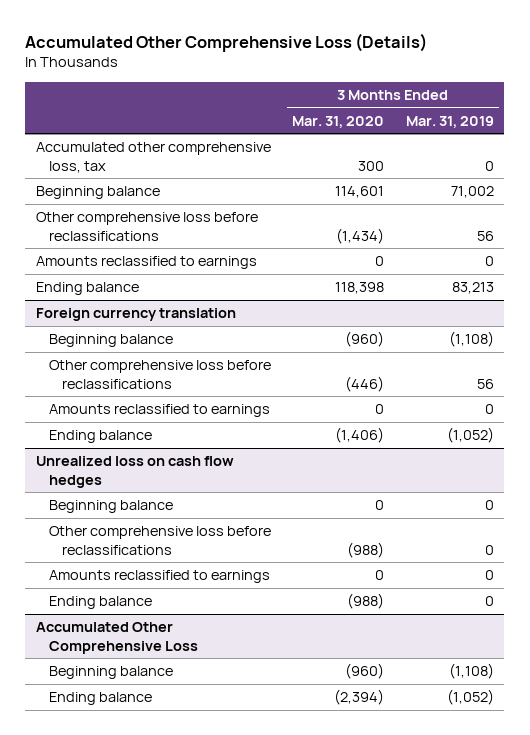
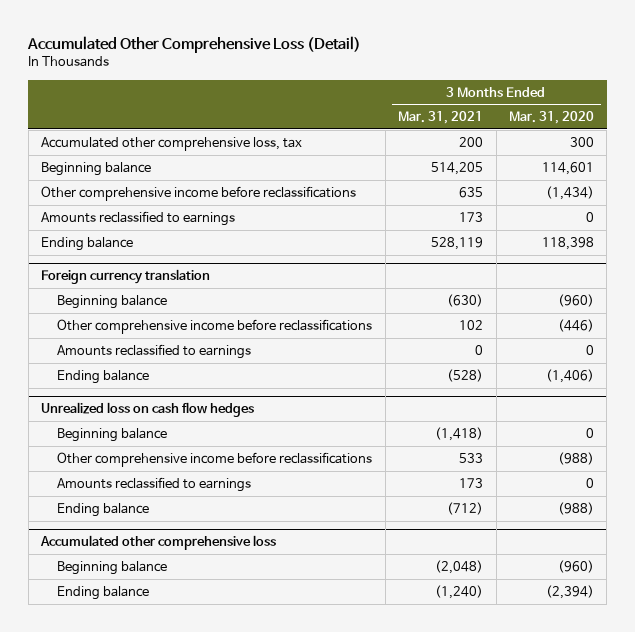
- Accumulated Other Comprehensive Loss (Details)
+ Accumulated Other Comprehensive Loss (Detail)
- | 3 Months Ended Mar. 31, 2020 | 3 Months Ended Mar. 31, 2019
+ | 3 Months Ended Mar. 31, 2021 | 3 Months Ended Mar. 31, 2020
- Other comprehensive loss before reclassifications | (1,434) | 56
+ Other comprehensive income before reclassifications | 635 | (1,434)
@ Foreign currency translation
- Other comprehensive loss before reclassifications | (446) | 56
+ Other comprehensive income before reclassifications | 102 | (446)
@ Unrealized loss on cash flow hedges
- Other comprehensive loss before reclassifications | (988) | 0
+ Other comprehensive income before reclassifications | 533 | (988)
- Accumulated Other Comprehensive Loss
+ Accumulated other comprehensive loss

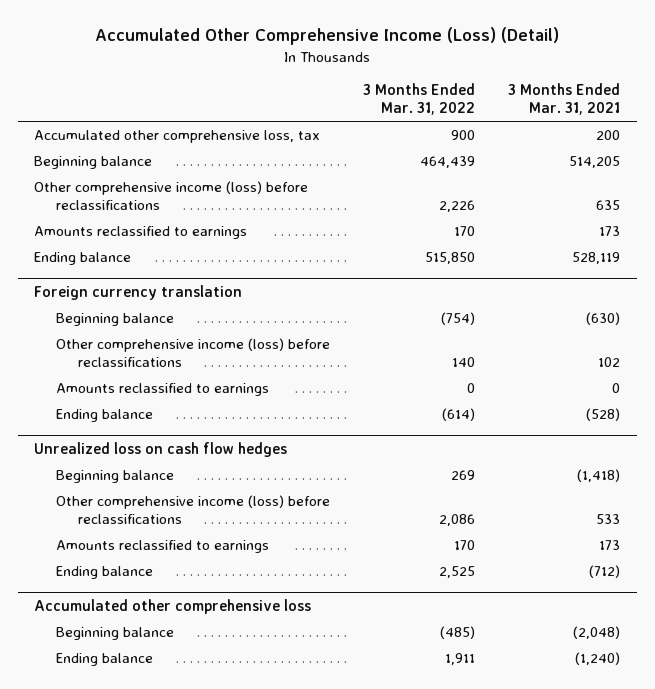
- Accumulated Other Comprehensive Loss (Detail)
+ Accumulated Other Comprehensive Income (Loss) (Detail)
- | 3 Months Ended Mar. 31, 2021 | 3 Months Ended Mar. 31, 2020
+ | 3 Months Ended Mar. 31, 2022 | 3 Months Ended Mar. 31, 2021
- Other comprehensive income before reclassifications | 635 | (1,434)
+ Other comprehensive income (loss) before reclassifications | 2,226 | 635
@ Foreign currency translation
- Other comprehensive income before reclassifications | 102 | (446)
+ Other comprehensive income (loss) before reclassifications | 140 | 102
@ Unrealized loss on cash flow hedges
- Other comprehensive income before reclassifications | 533 | (988)
+ Other comprehensive income (loss) before reclassifications | 2,086 | 533

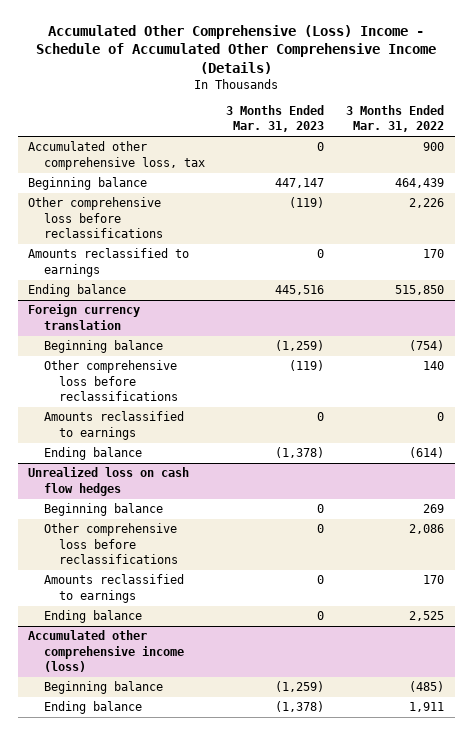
- Accumulated Other Comprehensive Income (Loss) (Detail)
+ Accumulated Other Comprehensive (Loss) Income - Schedule of Accumulated Other Comprehensive Income (Details)
- | 3 Months Ended Mar. 31, 2022 | 3 Months Ended Mar. 31, 2021
+ | 3 Months Ended Mar. 31, 2023 | 3 Months Ended Mar. 31, 2022
- Other comprehensive income (loss) before reclassifications | 2,226 | 635
+ Other comprehensive loss before reclassifications | (119) | 2,226
@ Foreign currency translation
- Other comprehensive income (loss) before reclassifications | 140 | 102
+ Other comprehensive loss before reclassifications | (119) | 140
@ Unrealized loss on cash flow hedges
- Other comprehensive income (loss) before reclassifications | 2,086 | 533
+ Other comprehensive loss before reclassifications | 0 | 2,086
- Accumulated other comprehensive loss
+ Accumulated other comprehensive income (loss)

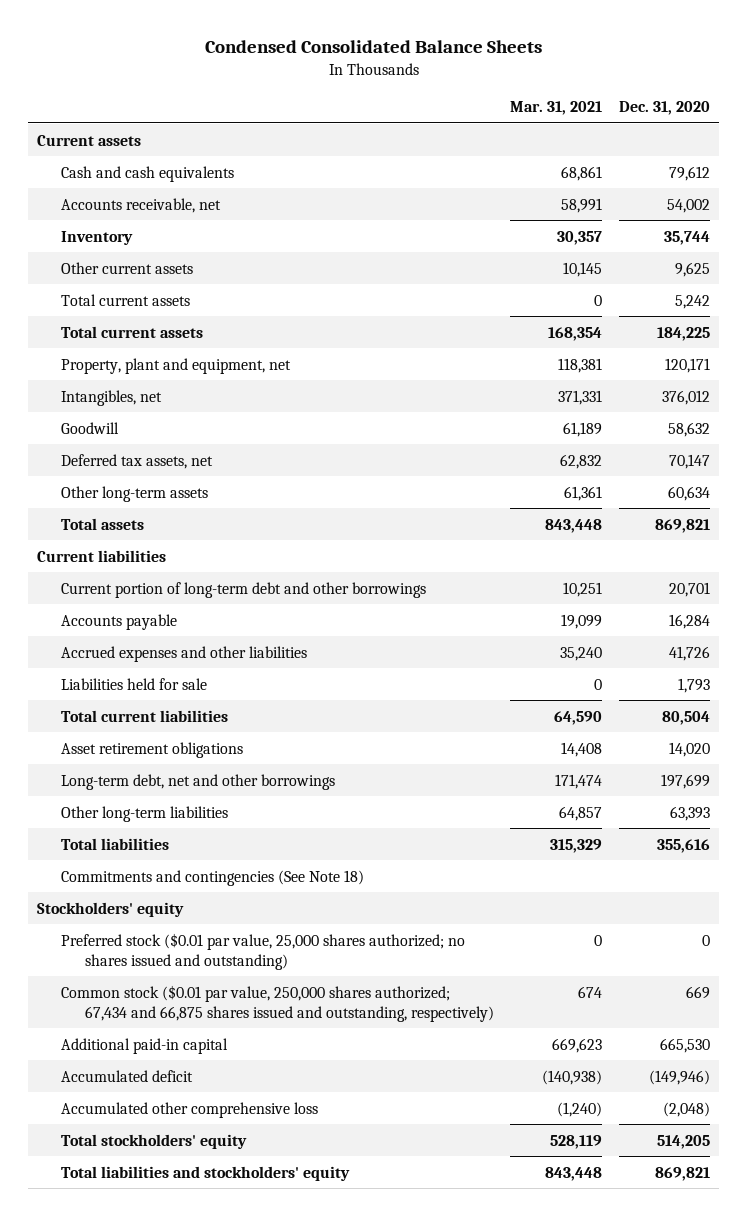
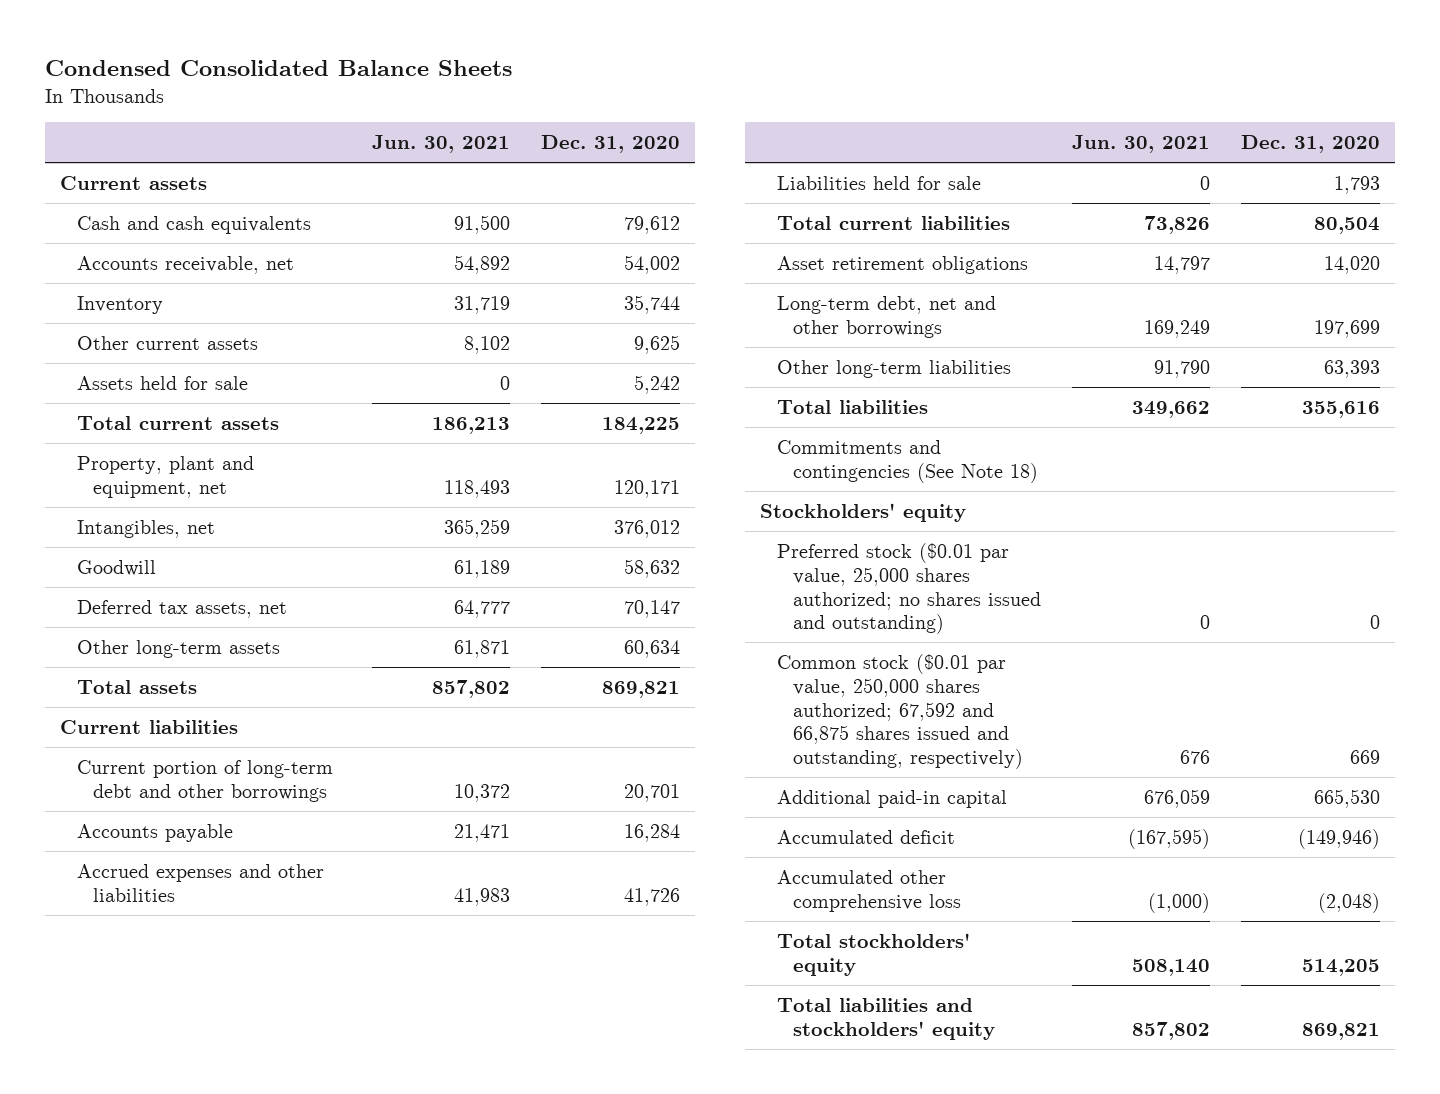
- | Mar. 31, 2021 | Dec. 31, 2020
+ | Jun. 30, 2021 | Dec. 31, 2020
- Total current assets | 0 | 5,242
+ Assets held for sale | 0 | 5,242
- Common stock ($0.01 par value, 250,000 shares authorized; 67,434 and 66,875 shares issued and outstanding, respectively) | 674 | 669
+ Common stock ($0.01 par value, 250,000 shares authorized; 67,592 and 66,875 shares issued and outstanding, respectively) | 676 | 669

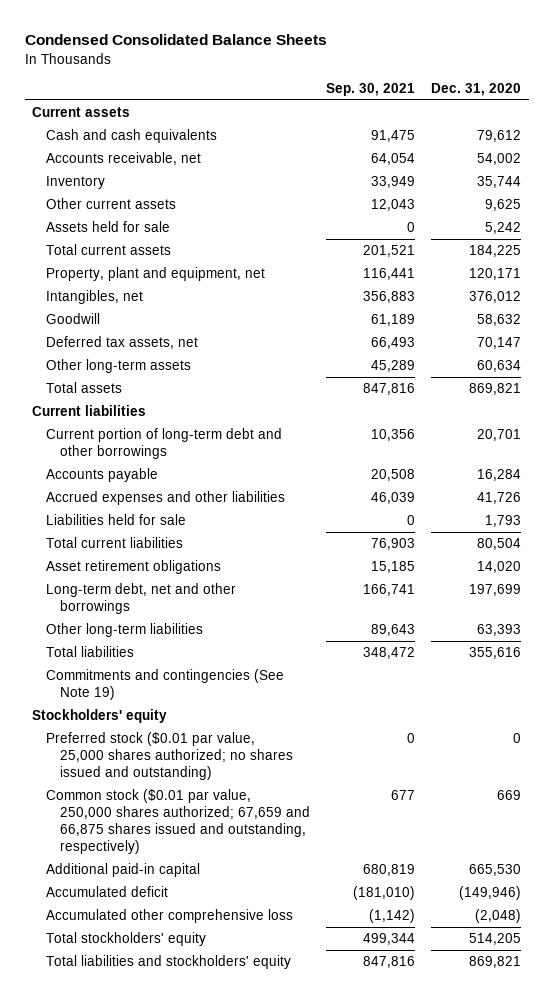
- | Jun. 30, 2021 | Dec. 31, 2020
+ | Sep. 30, 2021 | Dec. 31, 2020
- Commitments and contingencies (See Note 18)
+ Commitments and contingencies (See Note 19)
- Common stock ($0.01 par value, 250,000 shares authorized; 67,592 and 66,875 shares issued and outstanding, respectively) | 676 | 669
+ Common stock ($0.01 par value, 250,000 shares authorized; 67,659 and 66,875 shares issued and outstanding, respectively) | 677 | 669

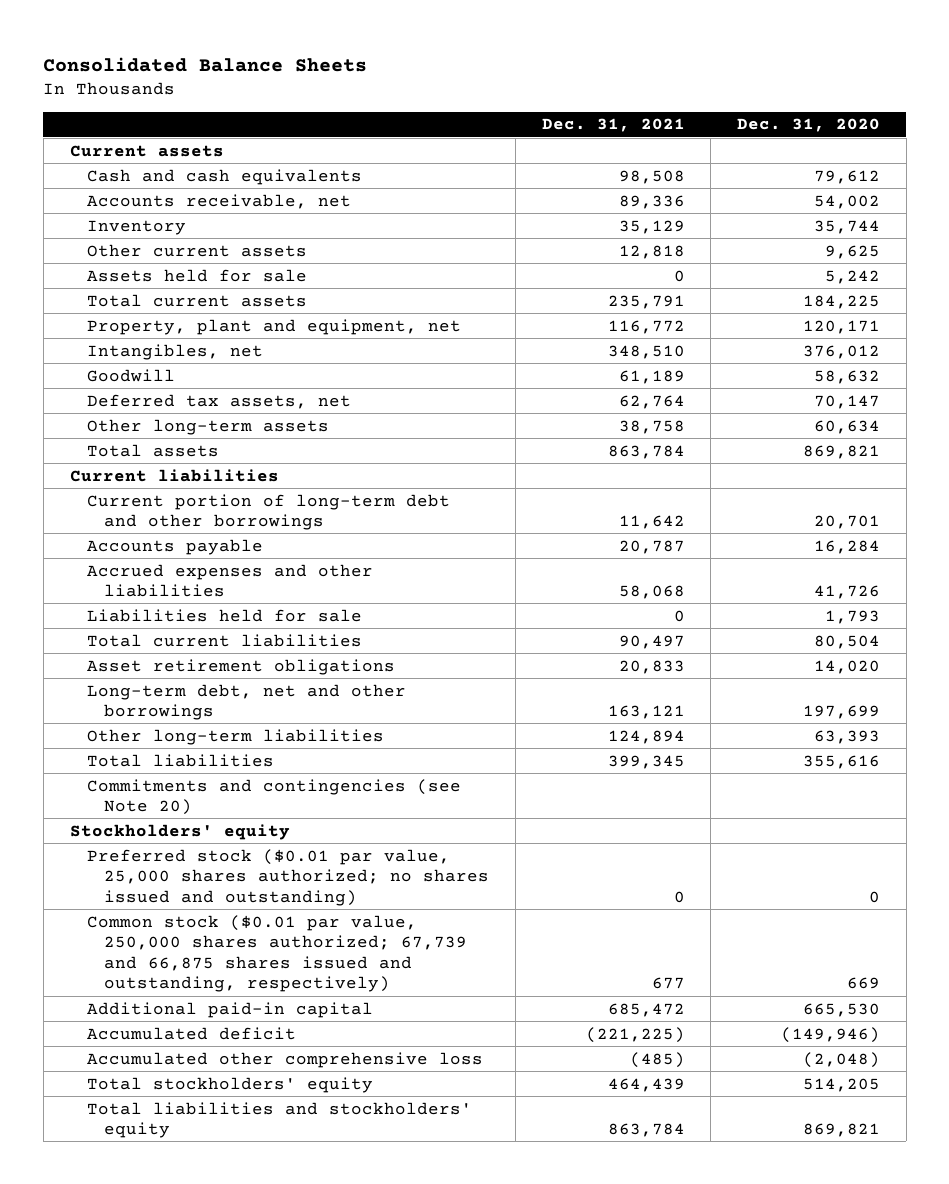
- Condensed Consolidated Balance Sheets
+ Consolidated Balance Sheets
- | Sep. 30, 2021 | Dec. 31, 2020
+ | Dec. 31, 2021 | Dec. 31, 2020
- Commitments and contingencies (See Note 19)
+ Commitments and contingencies (see Note 20)
- Common stock ($0.01 par value, 250,000 shares authorized; 67,659 and 66,875 shares issued and outstanding, respectively) | 677 | 669
+ Common stock ($0.01 par value, 250,000 shares authorized; 67,739 and 66,875 shares issued and outstanding, respectively) | 677 | 669

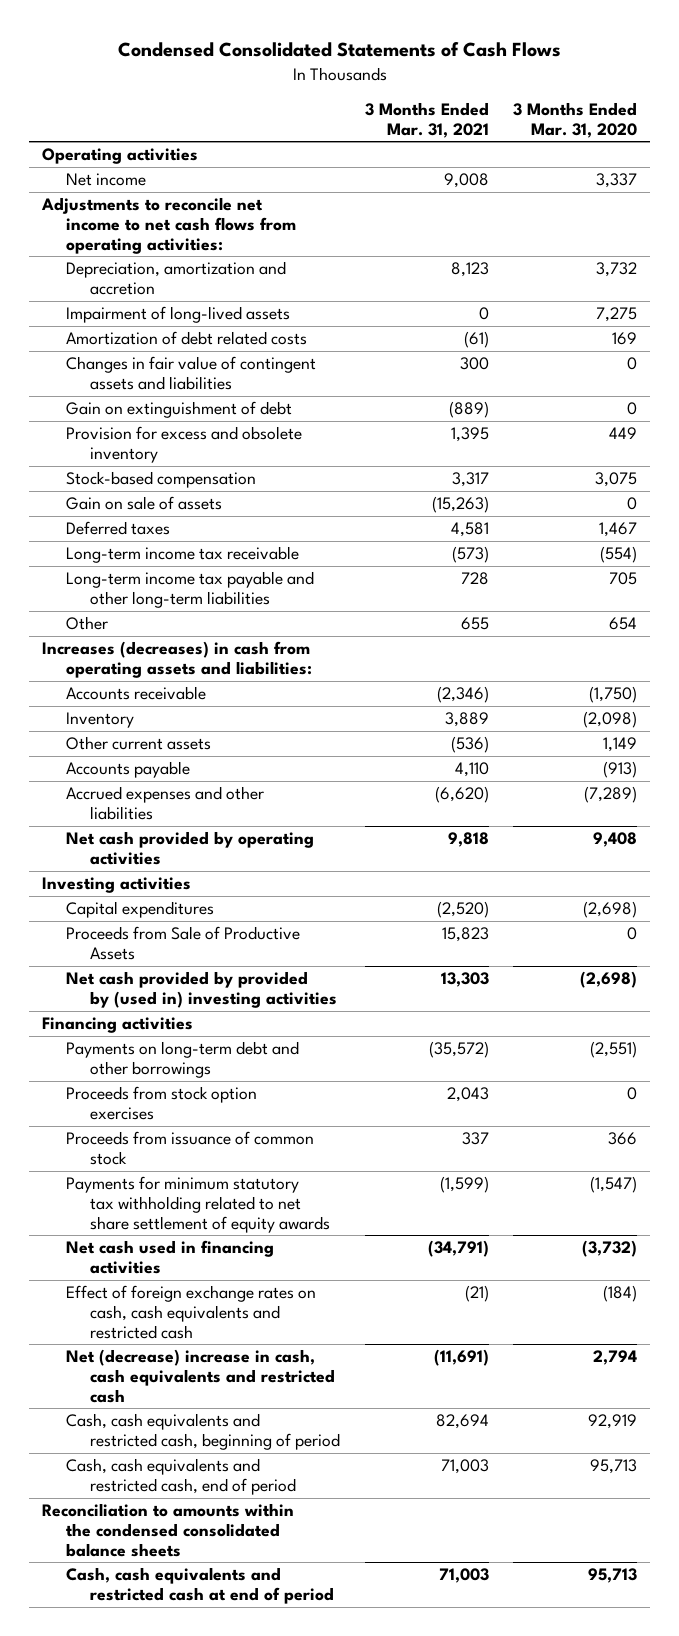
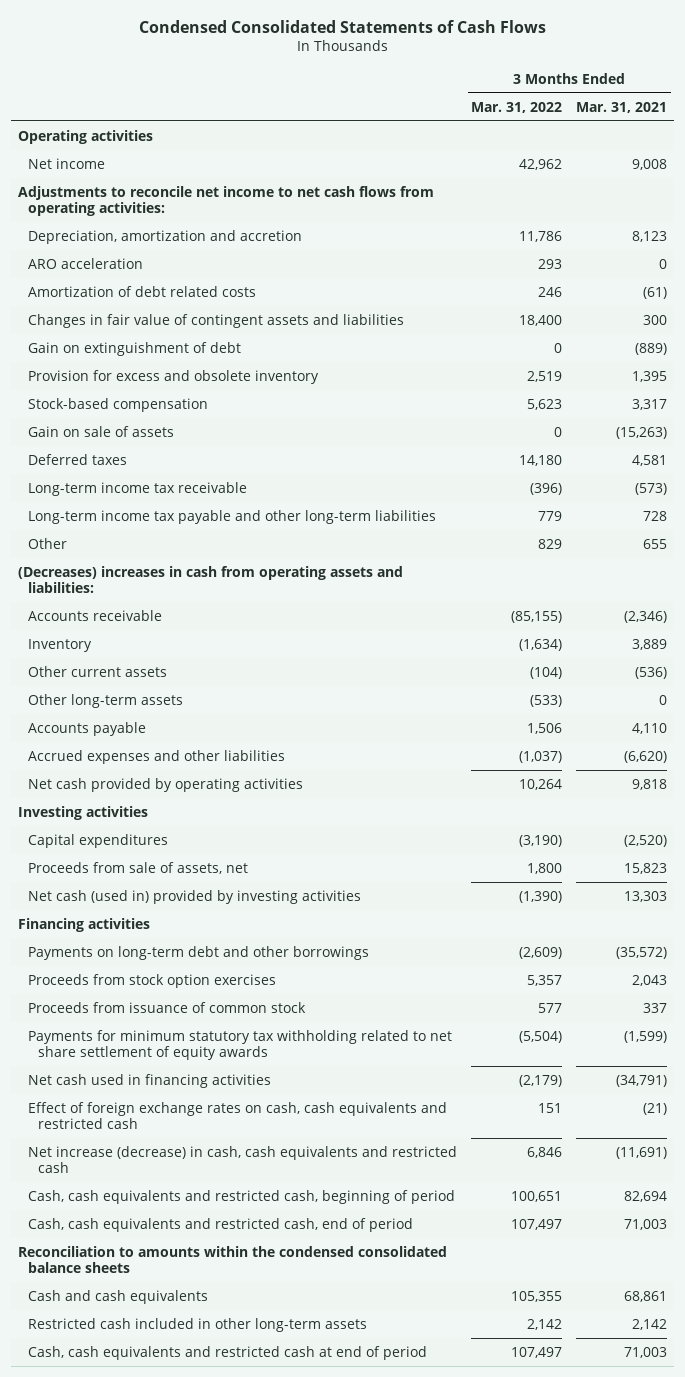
- | 3 Months Ended Mar. 31, 2021 | 3 Months Ended Mar. 31, 2020
+ | 3 Months Ended Mar. 31, 2022 | 3 Months Ended Mar. 31, 2021
- Impairment of long-lived assets | 0 | 7,275
+ ARO acceleration | 293 | 0
- Increases (decreases) in cash from operating assets and liabilities:
+ (Decreases) increases in cash from operating assets and liabilities:
+ Other long-term assets | (533) | 0
- Proceeds from Sale of Productive Assets | 15,823 | 0
- Net cash provided by provided by (used in) investing activities | 13,303 | (2,698)
+ Proceeds from sale of assets, net | 1,800 | 15,823
+ Net cash (used in) provided by investing activities | (1,390) | 13,303
- Net (decrease) increase in cash, cash equivalents and restricted cash | (11,691) | 2,794
+ Net increase (decrease) in cash, cash equivalents and restricted cash | 6,846 | (11,691)
+ Cash and cash equivalents | 105,355 | 68,861
+ Restricted cash included in other long-term assets | 2,142 | 2,142

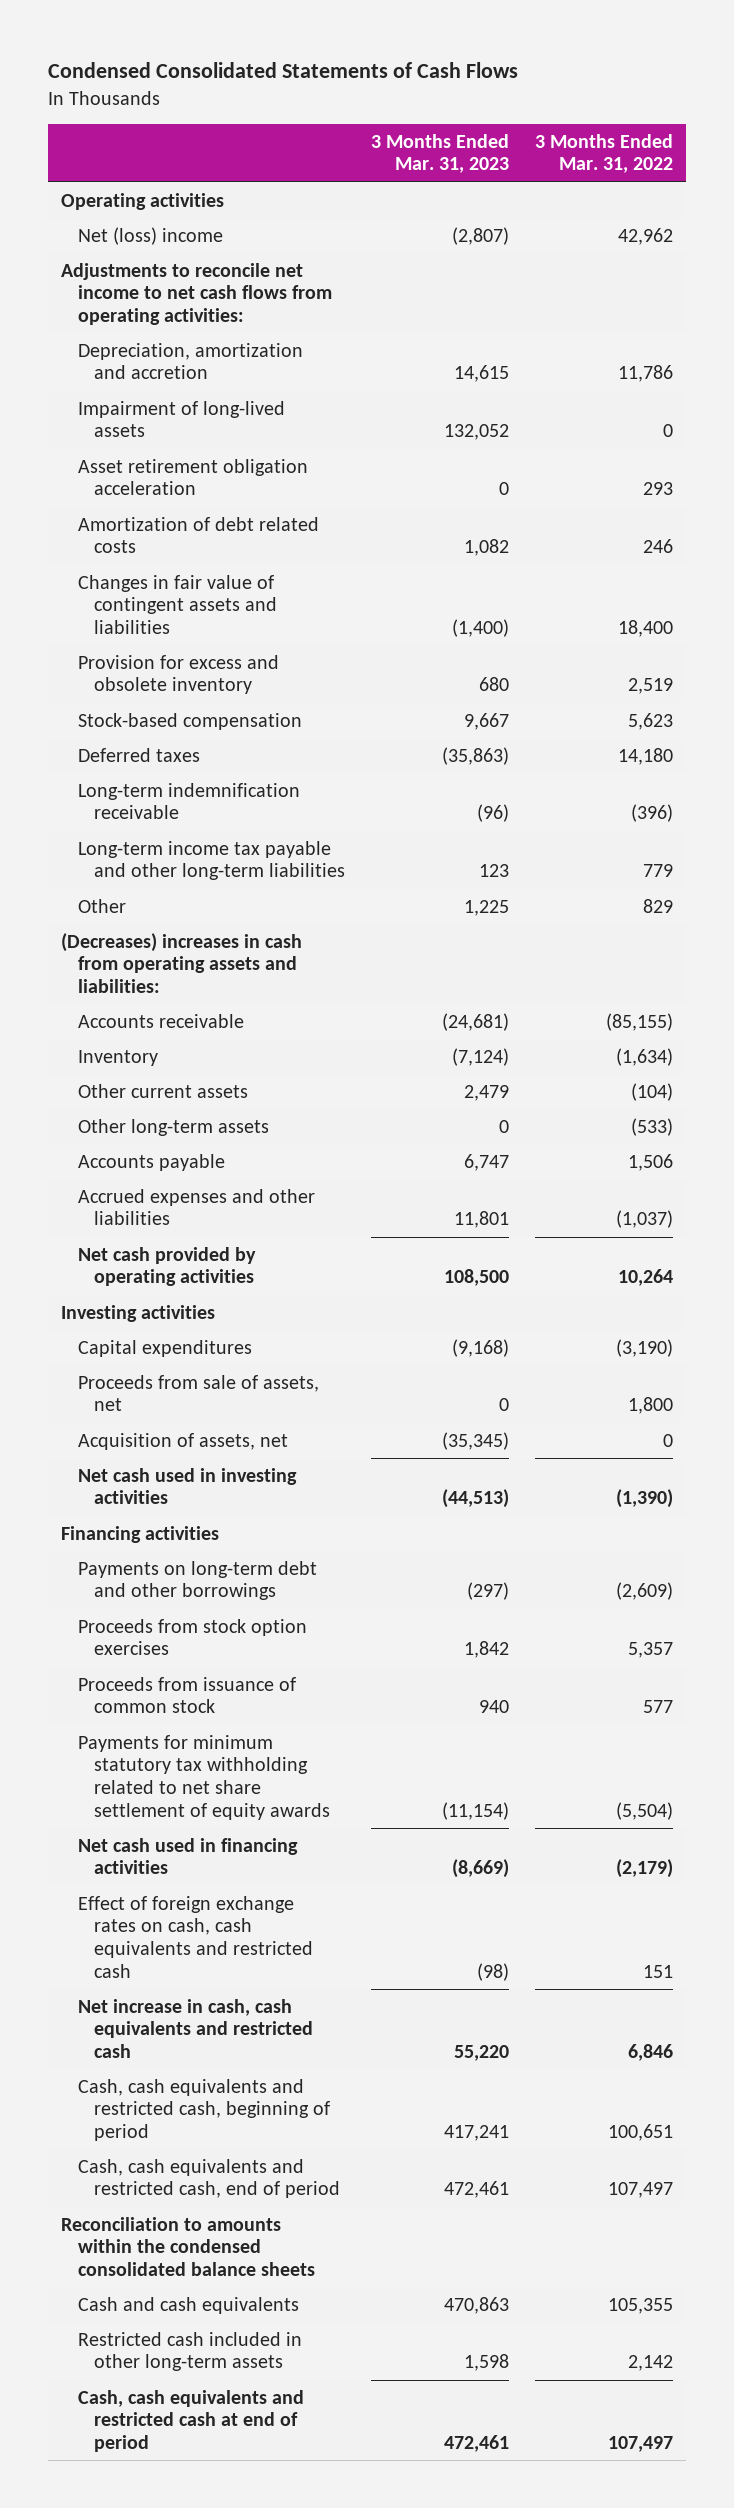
- | 3 Months Ended Mar. 31, 2022 | 3 Months Ended Mar. 31, 2021
+ | 3 Months Ended Mar. 31, 2023 | 3 Months Ended Mar. 31, 2022
- Net income | 42,962 | 9,008
+ Net (loss) income | (2,807) | 42,962
- ARO acceleration | 293 | 0
+ Impairment of long-lived assets | 132,052 | 0
+ Asset retirement obligation acceleration | 0 | 293
- Gain on extinguishment of debt | 0 | (889)
- Gain on sale of assets | 0 | (15,263)
- Long-term income tax receivable | (396) | (573)
+ Long-term indemnification receivable | (96) | (396)
- Net cash (used in) provided by investing activities | (1,390) | 13,303
+ Acquisition of assets, net | (35,345) | 0
+ Net cash used in investing activities | (44,513) | (1,390)
- Net increase (decrease) in cash, cash equivalents and restricted cash | 6,846 | (11,691)
+ Net increase in cash, cash equivalents and restricted cash | 55,220 | 6,846

